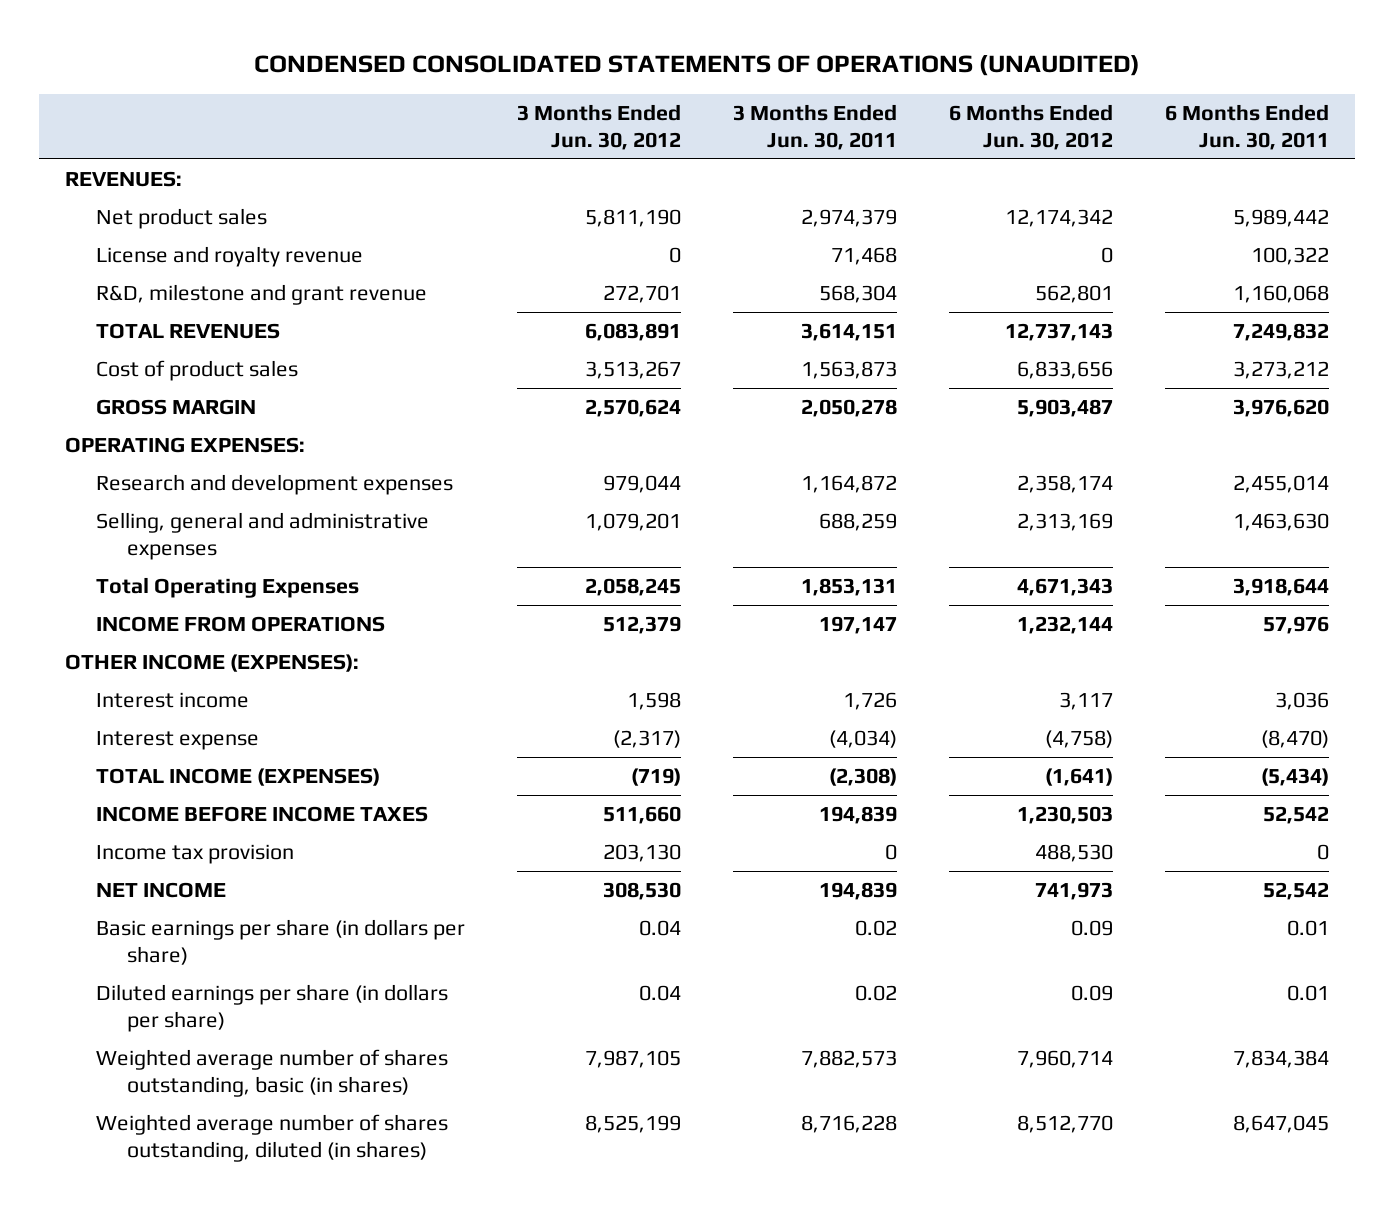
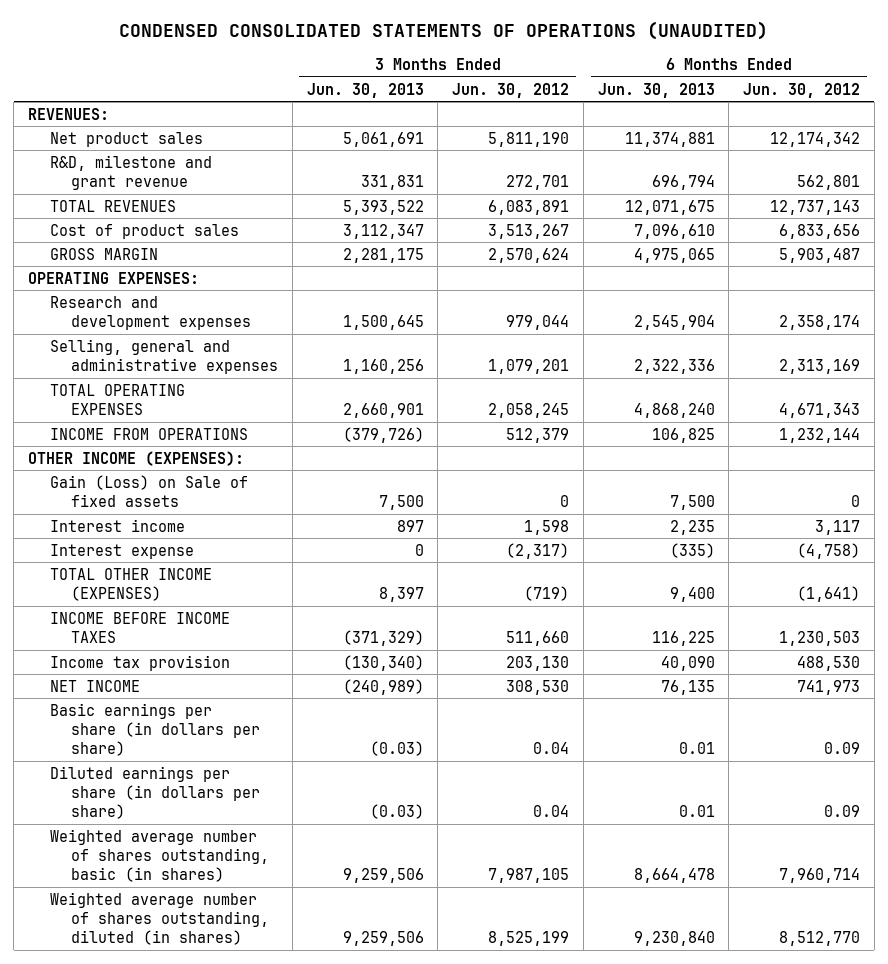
- | 3 Months Ended Jun. 30, 2012 | 3 Months Ended Jun. 30, 2011 | 6 Months Ended Jun. 30, 2012 | 6 Months Ended Jun. 30, 2011
+ | 3 Months Ended Jun. 30, 2013 | 3 Months Ended Jun. 30, 2012 | 6 Months Ended Jun. 30, 2013 | 6 Months Ended Jun. 30, 2012
- License and royalty revenue | 0 | 71,468 | 0 | 100,322
- Total Operating Expenses | 2,058,245 | 1,853,131 | 4,671,343 | 3,918,644
+ TOTAL OPERATING EXPENSES | 2,660,901 | 2,058,245 | 4,868,240 | 4,671,343
+ Gain (Loss) on Sale of fixed assets | 7,500 | 0 | 7,500 | 0
- TOTAL INCOME (EXPENSES) | (719) | (2,308) | (1,641) | (5,434)
+ TOTAL OTHER INCOME (EXPENSES) | 8,397 | (719) | 9,400 | (1,641)

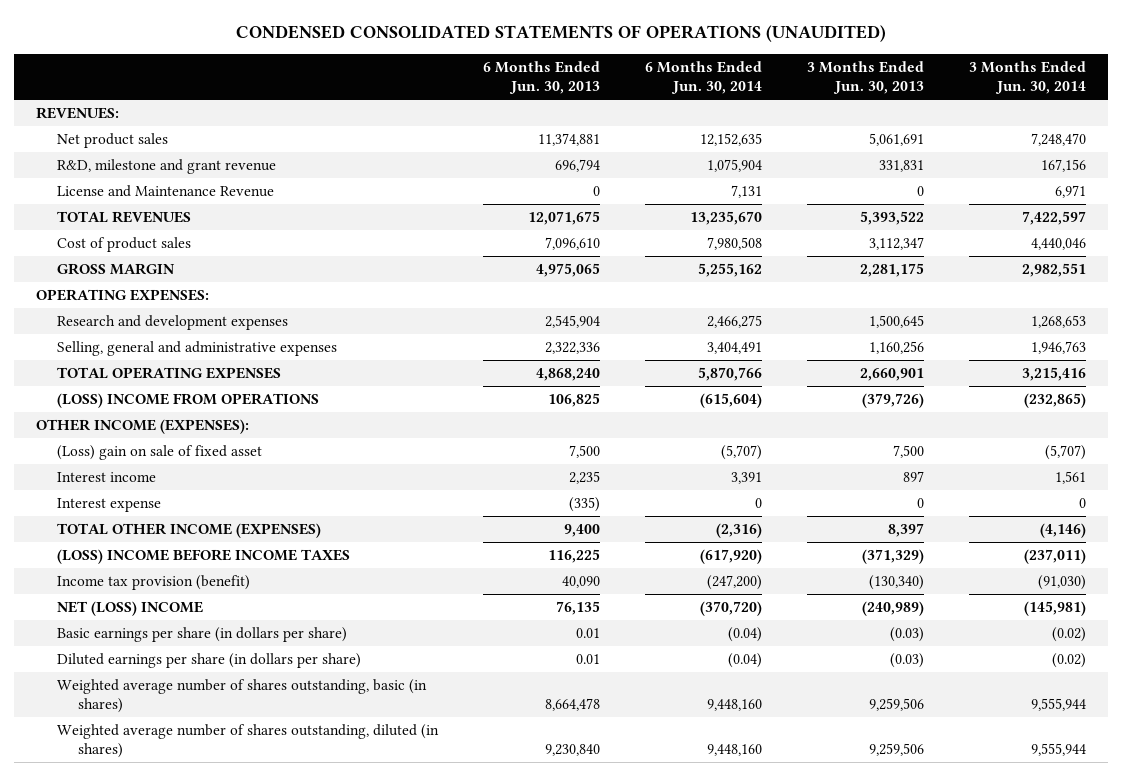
- | 3 Months Ended Jun. 30, 2013 | 3 Months Ended Jun. 30, 2012 | 6 Months Ended Jun. 30, 2013 | 6 Months Ended Jun. 30, 2012
+ | 6 Months Ended Jun. 30, 2013 | 6 Months Ended Jun. 30, 2014 | 3 Months Ended Jun. 30, 2013 | 3 Months Ended Jun. 30, 2014
+ License and Maintenance Revenue | 0 | 7,131 | 0 | 6,971
- INCOME FROM OPERATIONS | (379,726) | 512,379 | 106,825 | 1,232,144
+ (LOSS) INCOME FROM OPERATIONS | 106,825 | (615,604) | (379,726) | (232,865)
- Gain (Loss) on Sale of fixed assets | 7,500 | 0 | 7,500 | 0
+ (Loss) gain on sale of fixed asset | 7,500 | (5,707) | 7,500 | (5,707)
- INCOME BEFORE INCOME TAXES | (371,329) | 511,660 | 116,225 | 1,230,503
- Income tax provision | (130,340) | 203,130 | 40,090 | 488,530
- NET INCOME | (240,989) | 308,530 | 76,135 | 741,973
+ (LOSS) INCOME BEFORE INCOME TAXES | 116,225 | (617,920) | (371,329) | (237,011)
+ Income tax provision (benefit) | 40,090 | (247,200) | (130,340) | (91,030)
+ NET (LOSS) INCOME | 76,135 | (370,720) | (240,989) | (145,981)

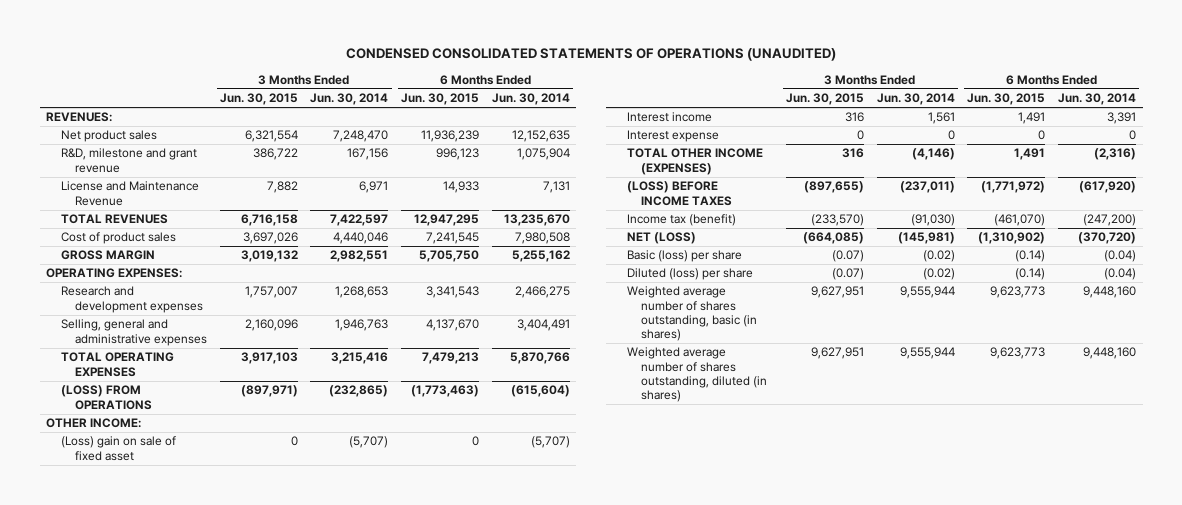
- | 6 Months Ended Jun. 30, 2013 | 6 Months Ended Jun. 30, 2014 | 3 Months Ended Jun. 30, 2013 | 3 Months Ended Jun. 30, 2014
+ | 3 Months Ended Jun. 30, 2015 | 3 Months Ended Jun. 30, 2014 | 6 Months Ended Jun. 30, 2015 | 6 Months Ended Jun. 30, 2014
- (LOSS) INCOME FROM OPERATIONS | 106,825 | (615,604) | (379,726) | (232,865)
- OTHER INCOME (EXPENSES):
+ (LOSS) FROM OPERATIONS | (897,971) | (232,865) | (1,773,463) | (615,604)
+ OTHER INCOME:
- (LOSS) INCOME BEFORE INCOME TAXES | 116,225 | (617,920) | (371,329) | (237,011)
- Income tax provision (benefit) | 40,090 | (247,200) | (130,340) | (91,030)
- NET (LOSS) INCOME | 76,135 | (370,720) | (240,989) | (145,981)
- Basic earnings per share (in dollars per share) | 0.01 | (0.04) | (0.03) | (0.02)
- Diluted earnings per share (in dollars per share) | 0.01 | (0.04) | (0.03) | (0.02)
+ (LOSS) BEFORE INCOME TAXES | (897,655) | (237,011) | (1,771,972) | (617,920)
+ Income tax (benefit) | (233,570) | (91,030) | (461,070) | (247,200)
+ NET (LOSS) | (664,085) | (145,981) | (1,310,902) | (370,720)
+ Basic (loss) per share | (0.07) | (0.02) | (0.14) | (0.04)
+ Diluted (loss) per share | (0.07) | (0.02) | (0.14) | (0.04)

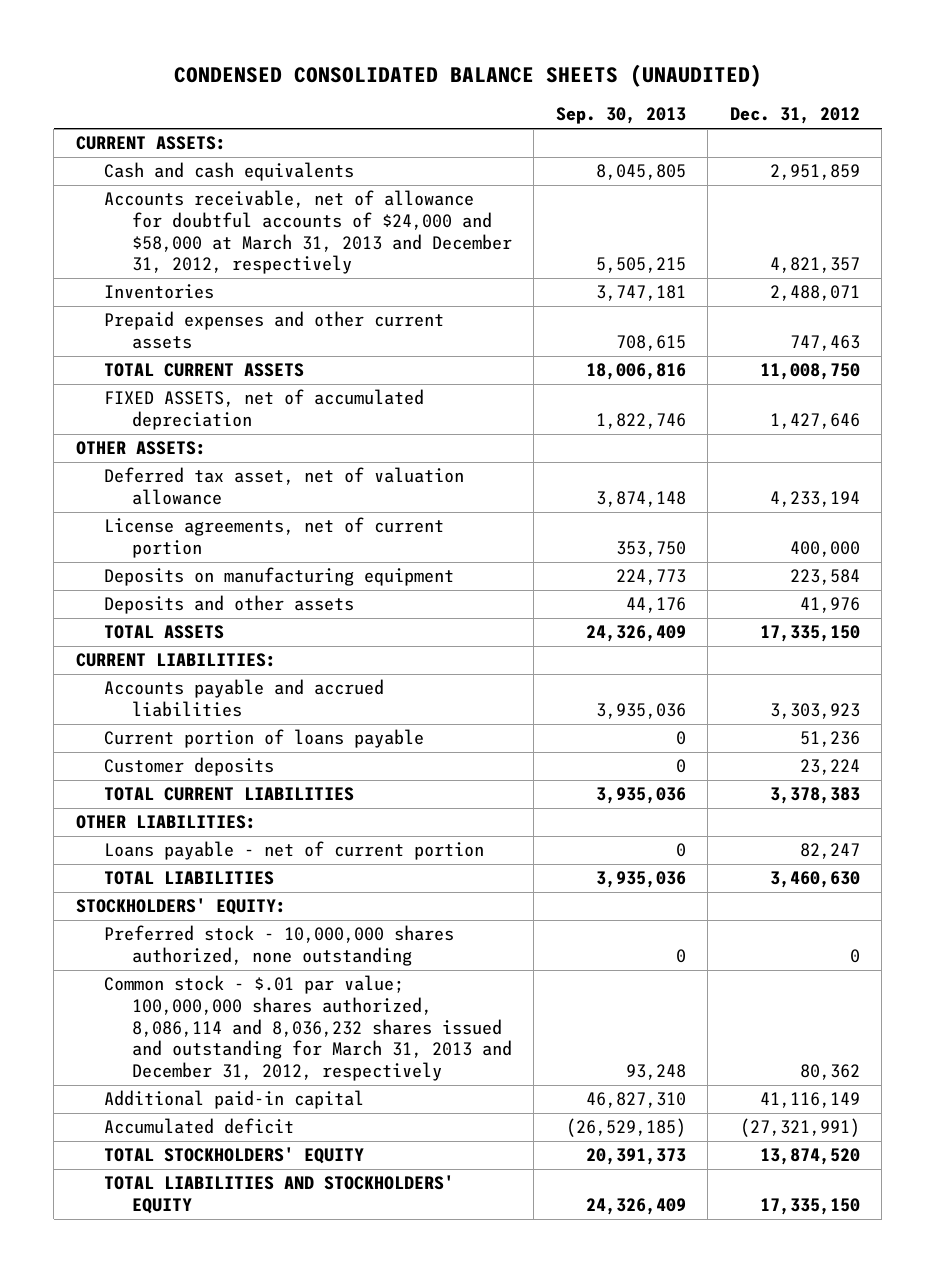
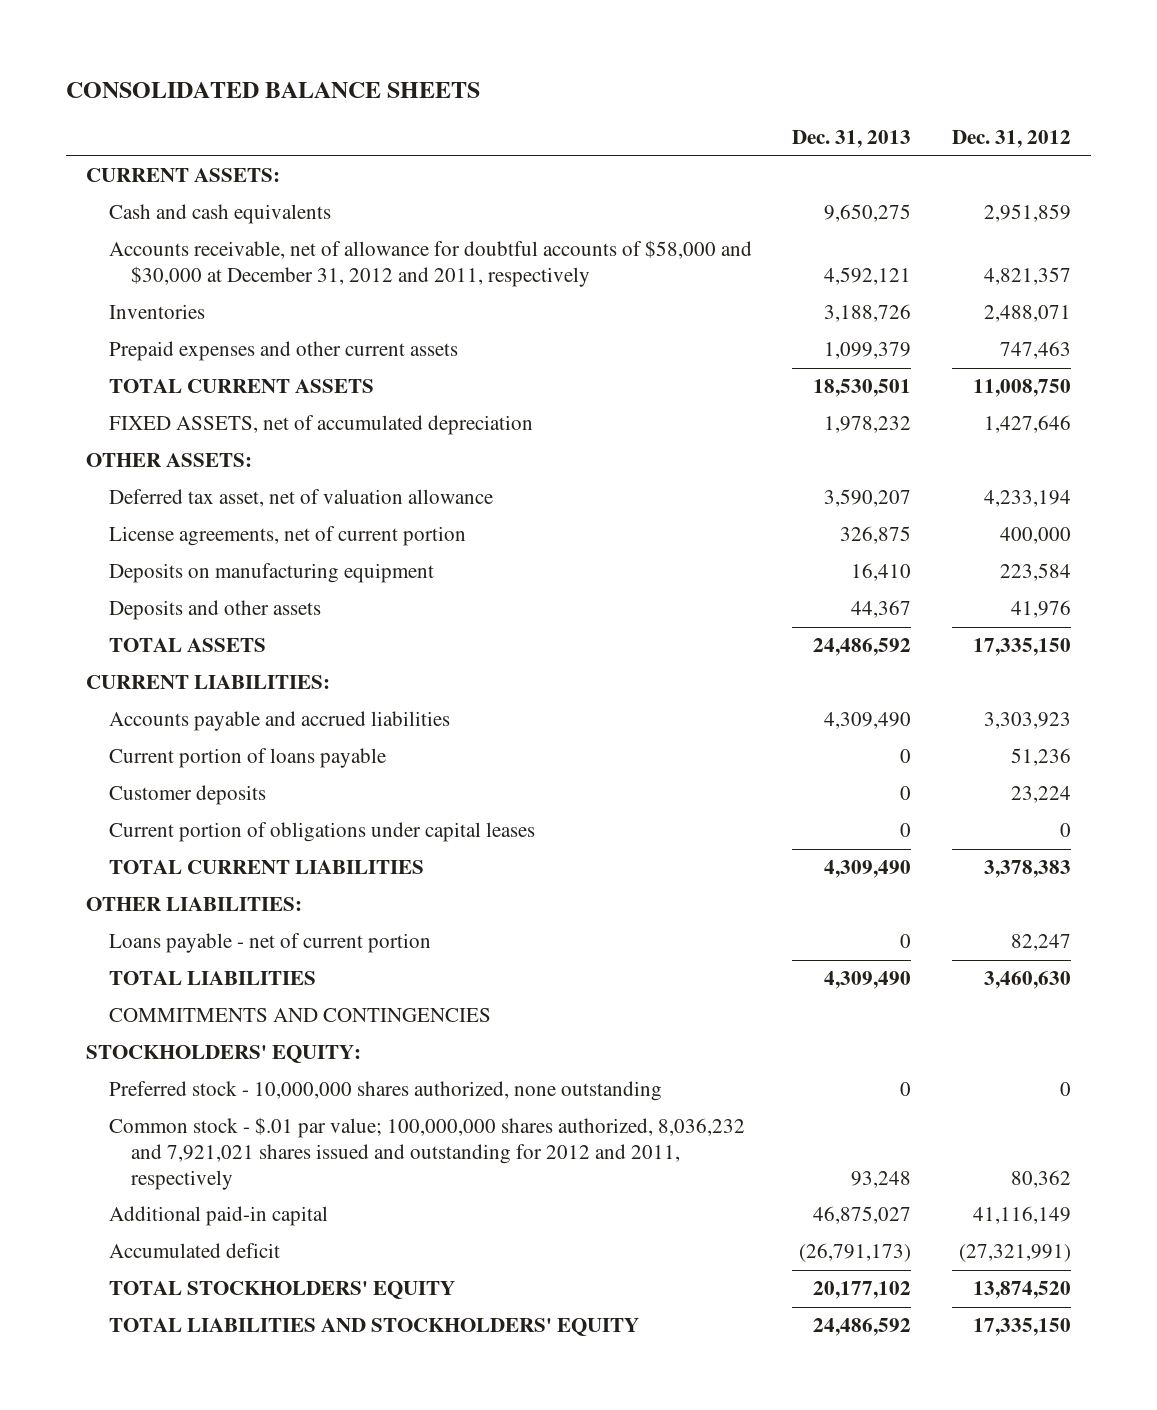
- CONDENSED CONSOLIDATED BALANCE SHEETS (UNAUDITED)
+ CONSOLIDATED BALANCE SHEETS
- | Sep. 30, 2013 | Dec. 31, 2012
+ | Dec. 31, 2013 | Dec. 31, 2012
- Accounts receivable, net of allowance for doubtful accounts of $24,000 and $58,000 at March 31, 2013 and December 31, 2012, respectively | 5,505,215 | 4,821,357
+ Accounts receivable, net of allowance for doubtful accounts of $58,000 and $30,000 at December 31, 2012 and 2011, respectively | 4,592,121 | 4,821,357
+ Current portion of obligations under capital leases | 0 | 0
+ COMMITMENTS AND CONTINGENCIES
- Common stock - $.01 par value; 100,000,000 shares authorized, 8,086,114 and 8,036,232 shares issued and outstanding for March 31, 2013 and December 31, 2012, respectively | 93,248 | 80,362
+ Common stock - $.01 par value; 100,000,000 shares authorized, 8,036,232 and 7,921,021 shares issued and outstanding for 2012 and 2011, respectively | 93,248 | 80,362

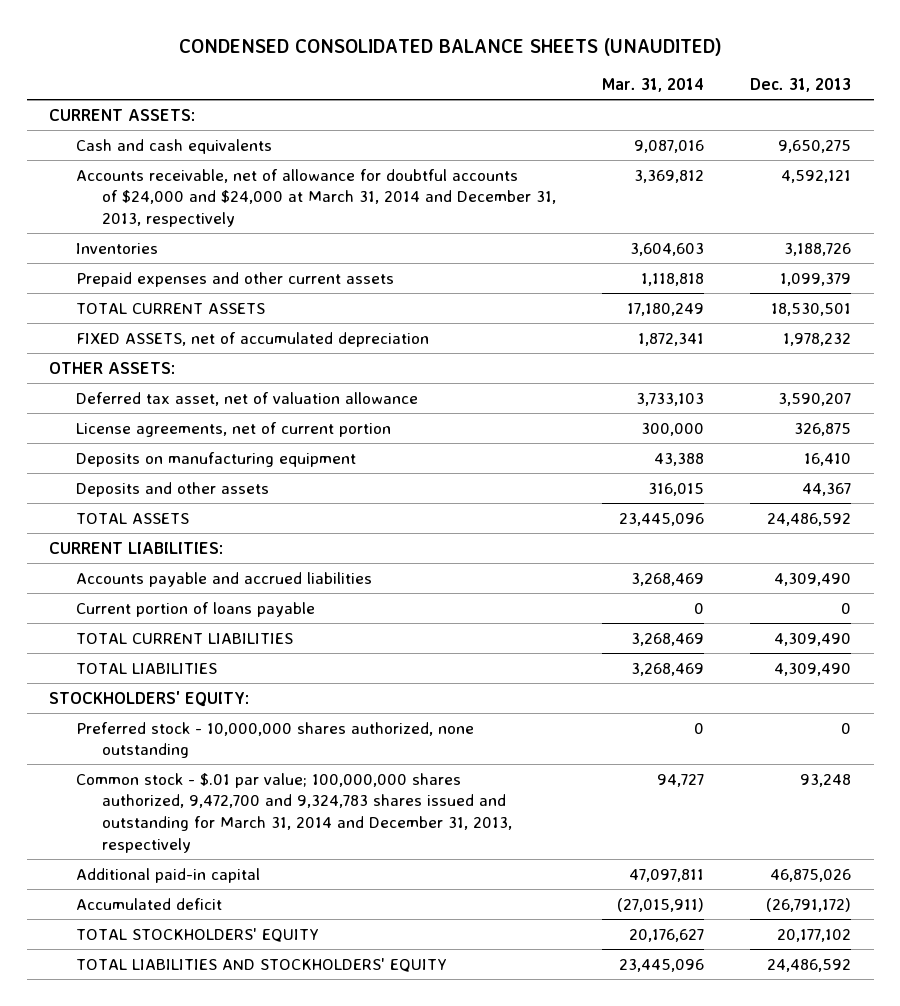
- CONSOLIDATED BALANCE SHEETS
+ CONDENSED CONSOLIDATED BALANCE SHEETS (UNAUDITED)
- | Dec. 31, 2013 | Dec. 31, 2012
+ | Mar. 31, 2014 | Dec. 31, 2013
- Accounts receivable, net of allowance for doubtful accounts of $58,000 and $30,000 at December 31, 2012 and 2011, respectively | 4,592,121 | 4,821,357
+ Accounts receivable, net of allowance for doubtful accounts of $24,000 and $24,000 at March 31, 2014 and December 31, 2013, respectively | 3,369,812 | 4,592,121
- Customer deposits | 0 | 23,224
- Current portion of obligations under capital leases | 0 | 0
- OTHER LIABILITIES:
- Loans payable - net of current portion | 0 | 82,247
- COMMITMENTS AND CONTINGENCIES
- Common stock - $.01 par value; 100,000,000 shares authorized, 8,036,232 and 7,921,021 shares issued and outstanding for 2012 and 2011, respectively | 93,248 | 80,362
- Additional paid-in capital | 46,875,027 | 41,116,149
- Accumulated deficit | (26,791,173) | (27,321,991)
+ Common stock - $.01 par value; 100,000,000 shares authorized, 9,472,700 and 9,324,783 shares issued and outstanding for March 31, 2014 and December 31, 2013, respectively | 94,727 | 93,248
+ Additional paid-in capital | 47,097,811 | 46,875,026
+ Accumulated deficit | (27,015,911) | (26,791,172)

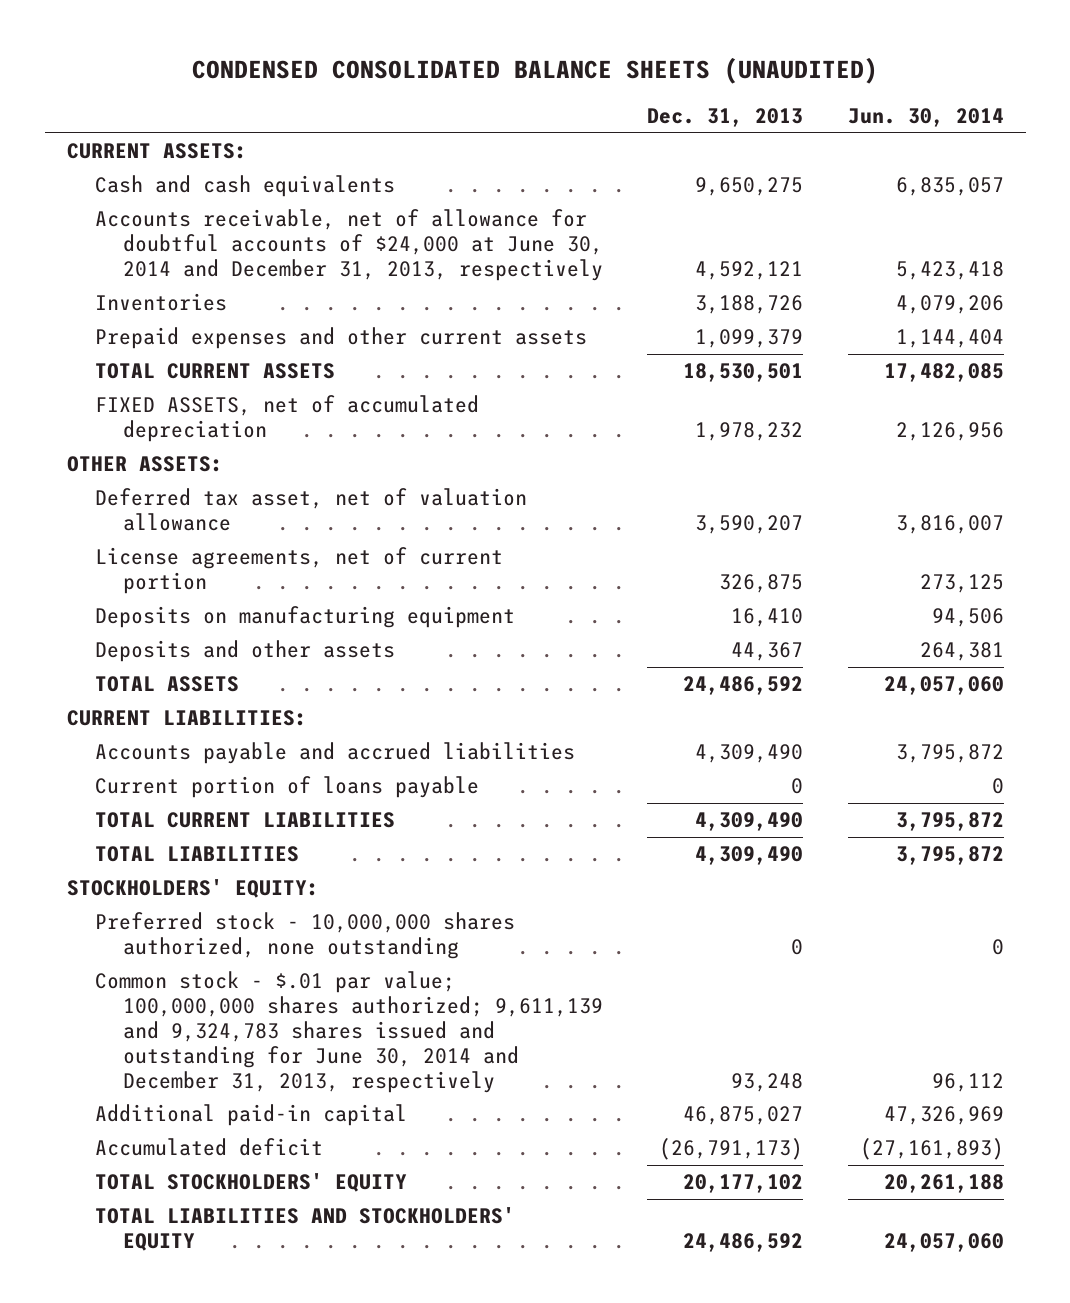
- | Mar. 31, 2014 | Dec. 31, 2013
+ | Dec. 31, 2013 | Jun. 30, 2014
- Accounts receivable, net of allowance for doubtful accounts of $24,000 and $24,000 at March 31, 2014 and December 31, 2013, respectively | 3,369,812 | 4,592,121
+ Accounts receivable, net of allowance for doubtful accounts of $24,000 at June 30, 2014 and December 31, 2013, respectively | 4,592,121 | 5,423,418
- Common stock - $.01 par value; 100,000,000 shares authorized, 9,472,700 and 9,324,783 shares issued and outstanding for March 31, 2014 and December 31, 2013, respectively | 94,727 | 93,248
- Additional paid-in capital | 47,097,811 | 46,875,026
- Accumulated deficit | (27,015,911) | (26,791,172)
+ Common stock - $.01 par value; 100,000,000 shares authorized; 9,611,139 and 9,324,783 shares issued and outstanding for June 30, 2014 and December 31, 2013, respectively | 93,248 | 96,112
+ Additional paid-in capital | 46,875,027 | 47,326,969
+ Accumulated deficit | (26,791,173) | (27,161,893)

